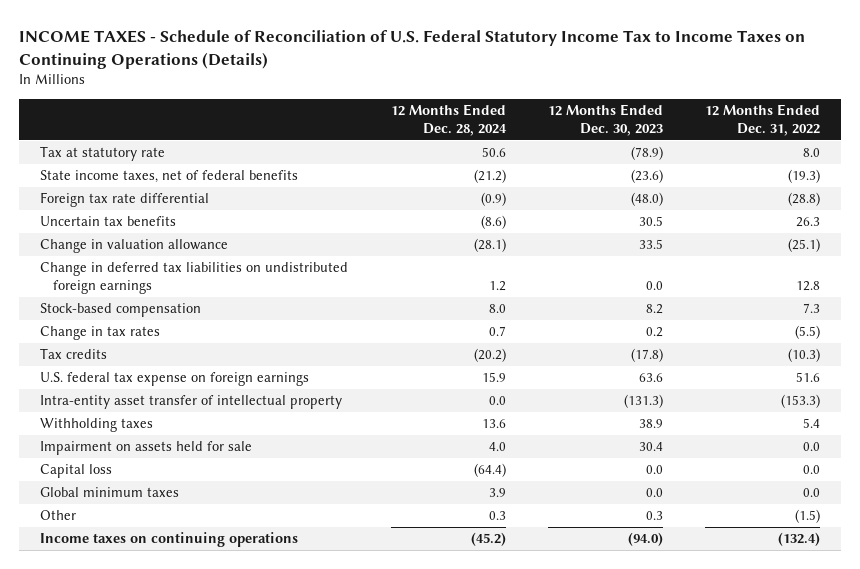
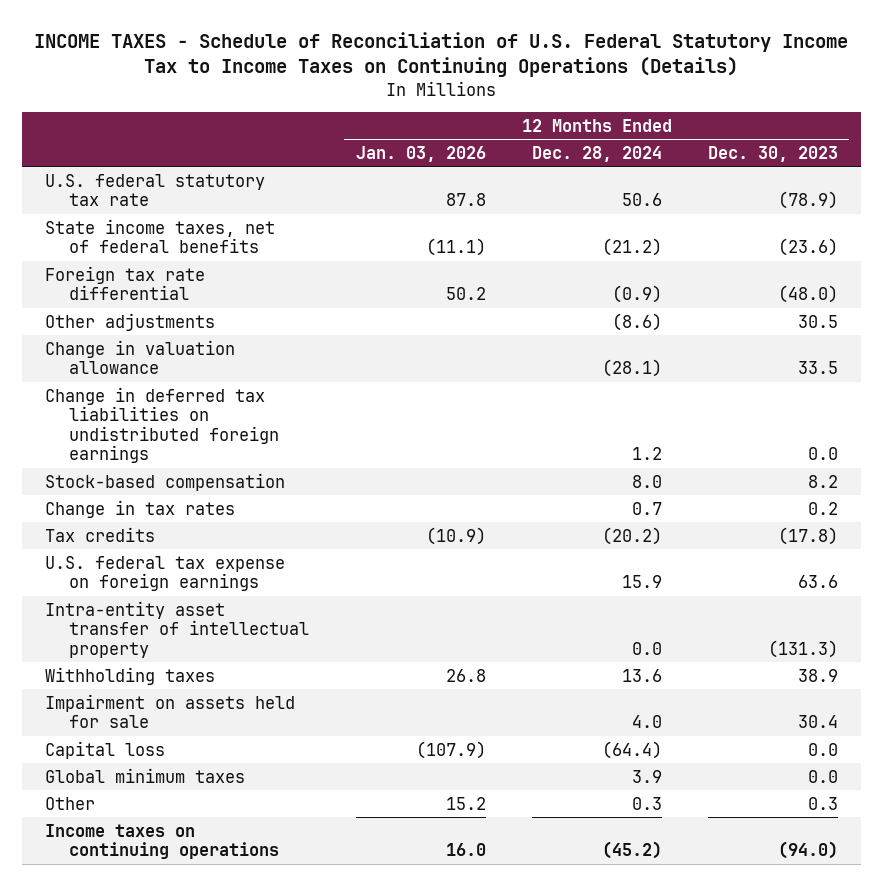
- | 12 Months Ended Dec. 28, 2024 | 12 Months Ended Dec. 30, 2023 | 12 Months Ended Dec. 31, 2022
+ | 12 Months Ended Jan. 03, 2026 | 12 Months Ended Dec. 28, 2024 | 12 Months Ended Dec. 30, 2023
- Tax at statutory rate | 50.6 | (78.9) | 8.0
+ U.S. federal statutory tax rate | 87.8 | 50.6 | (78.9)
- Uncertain tax benefits | (8.6) | 30.5 | 26.3
+ Other adjustments | | (8.6) | 30.5

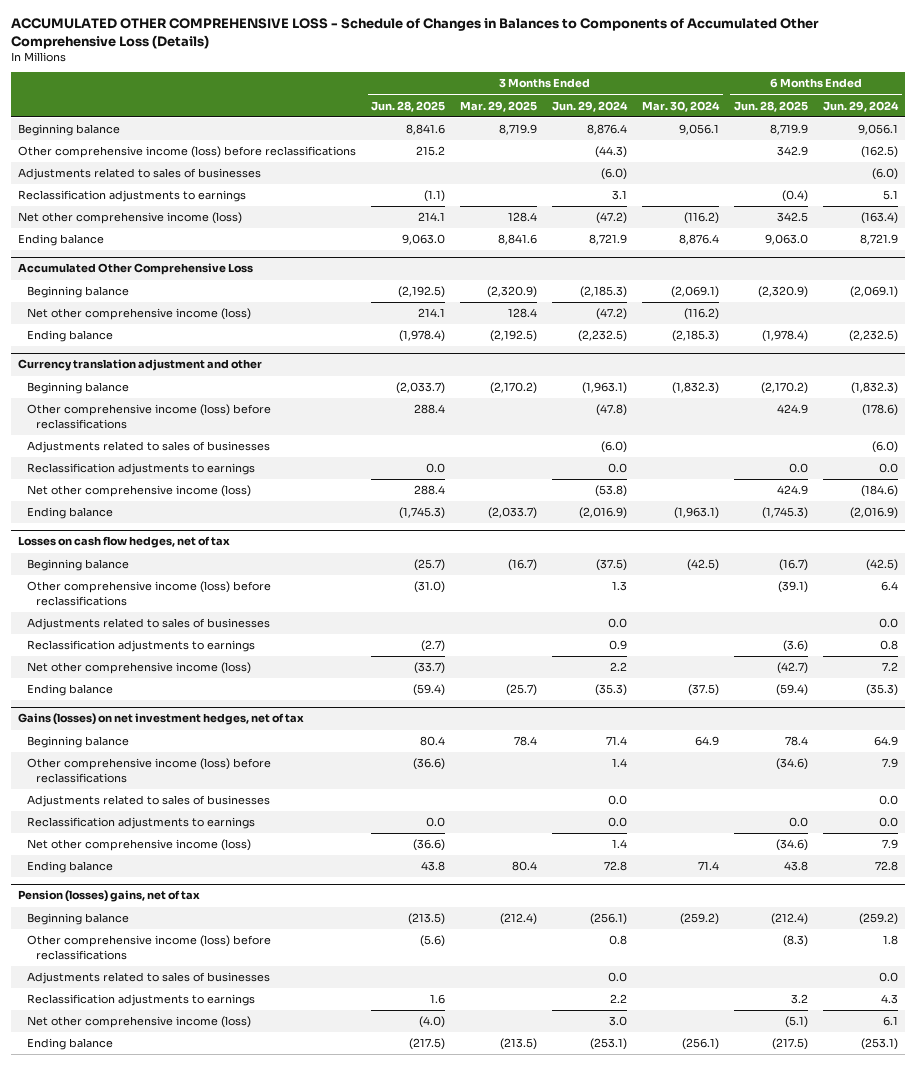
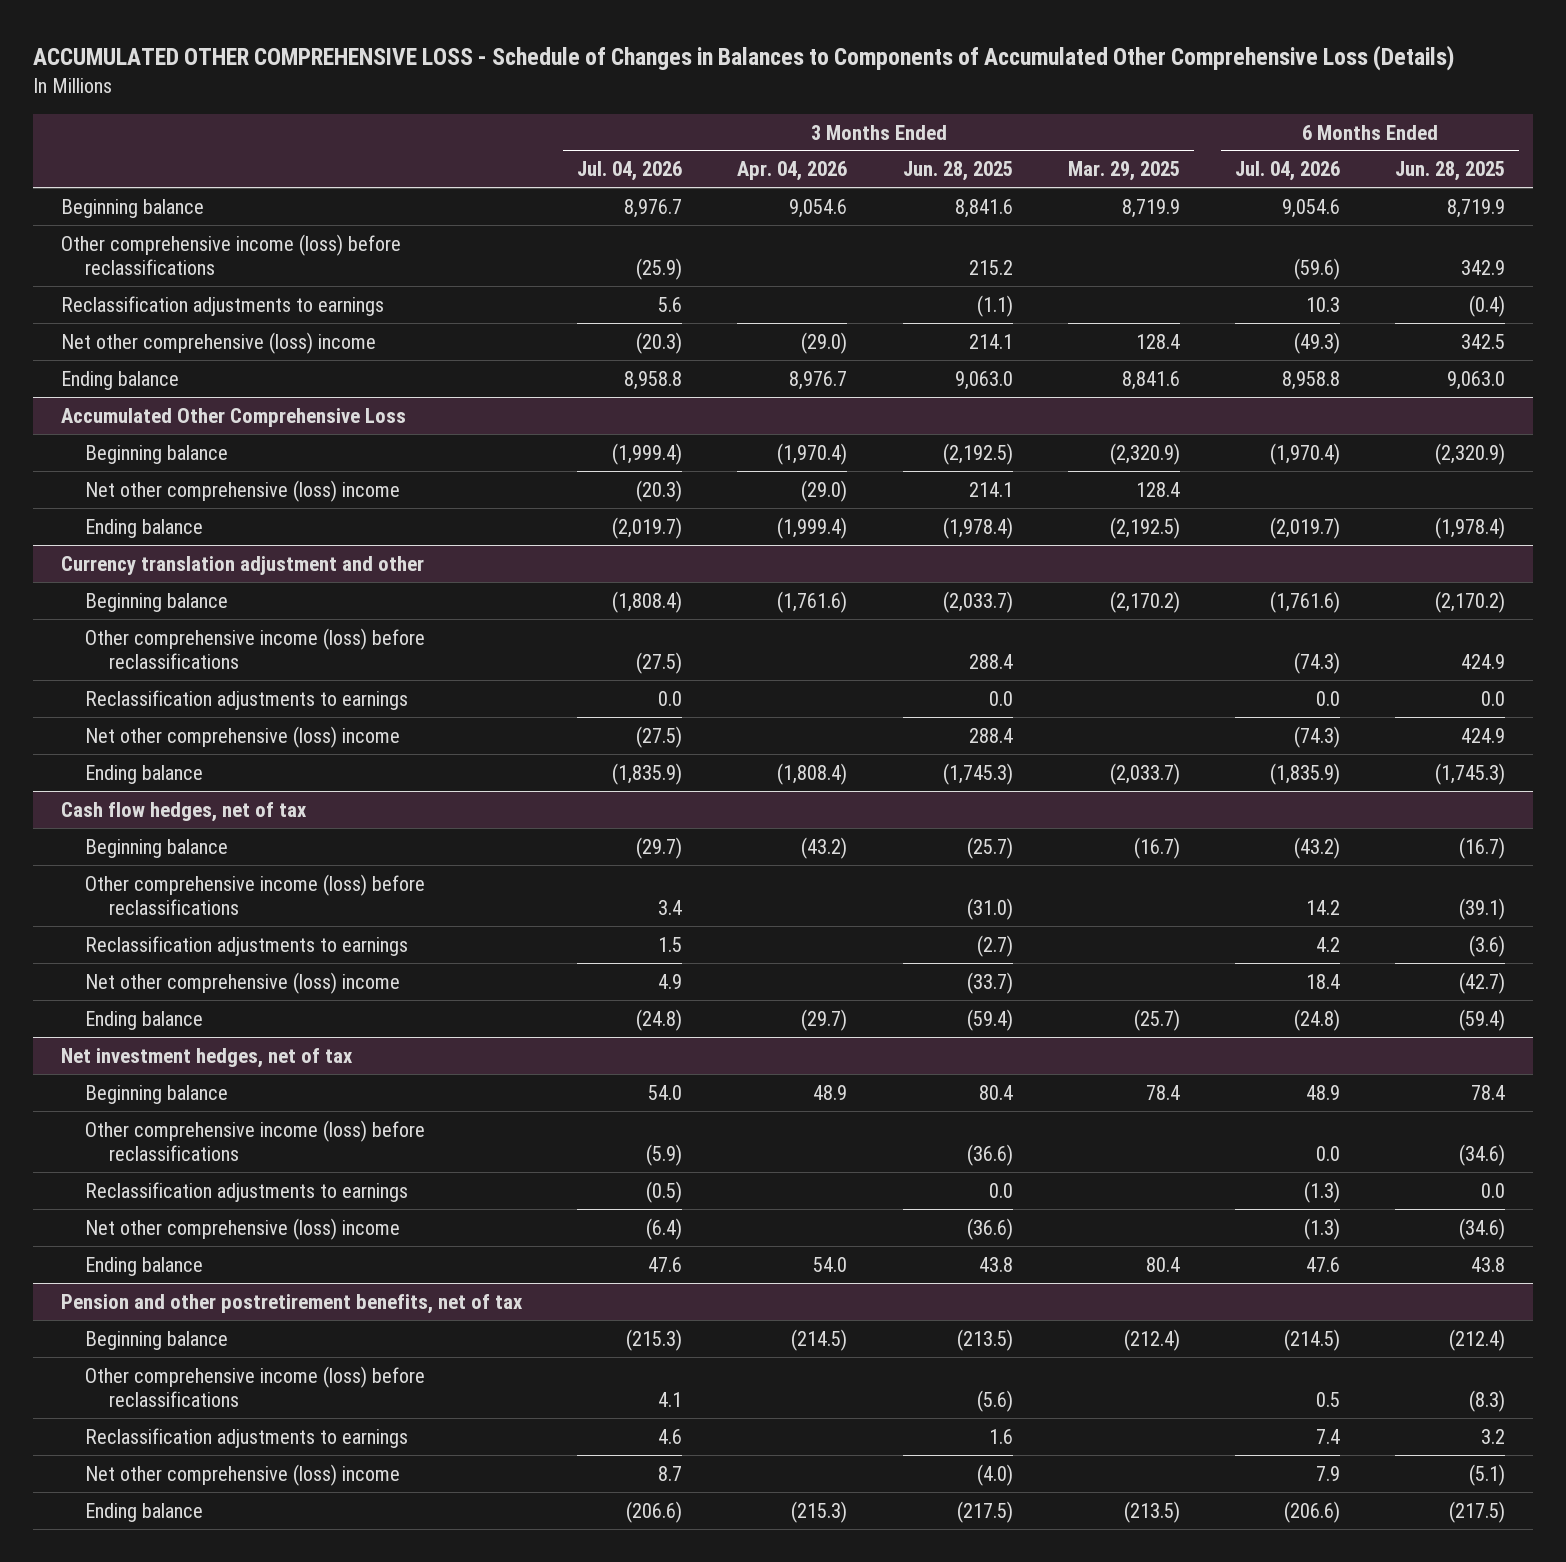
- | 3 Months Ended Jun. 28, 2025 | 3 Months Ended Mar. 29, 2025 | 3 Months Ended Jun. 29, 2024 | 3 Months Ended Mar. 30, 2024 | 6 Months Ended Jun. 28, 2025 | 6 Months Ended Jun. 29, 2024
+ | 3 Months Ended Jul. 04, 2026 | 3 Months Ended Apr. 04, 2026 | 3 Months Ended Jun. 28, 2025 | 3 Months Ended Mar. 29, 2025 | 6 Months Ended Jul. 04, 2026 | 6 Months Ended Jun. 28, 2025
- Adjustments related to sales of businesses | | | (6.0) | | | (6.0)
- Net other comprehensive income (loss) | 214.1 | 128.4 | (47.2) | (116.2) | 342.5 | (163.4)
+ Net other comprehensive (loss) income | (20.3) | (29.0) | 214.1 | 128.4 | (49.3) | 342.5
@ Accumulated Other Comprehensive Loss
- Net other comprehensive income (loss) | 214.1 | 128.4 | (47.2) | (116.2) | |
+ Net other comprehensive (loss) income | (20.3) | (29.0) | 214.1 | 128.4 | |
@ Currency translation adjustment and other
- Adjustments related to sales of businesses | | | (6.0) | | | (6.0)
- Net other comprehensive income (loss) | 288.4 | | (53.8) | | 424.9 | (184.6)
+ Net other comprehensive (loss) income | (27.5) | | 288.4 | | (74.3) | 424.9
- Losses on cash flow hedges, net of tax
+ Cash flow hedges, net of tax
- Adjustments related to sales of businesses | | | 0.0 | | | 0.0
- Net other comprehensive income (loss) | (33.7) | | 2.2 | | (42.7) | 7.2
+ Net other comprehensive (loss) income | 4.9 | | (33.7) | | 18.4 | (42.7)
- Gains (losses) on net investment hedges, net of tax
+ Net investment hedges, net of tax
- Adjustments related to sales of businesses | | | 0.0 | | | 0.0
- Net other comprehensive income (loss) | (36.6) | | 1.4 | | (34.6) | 7.9
+ Net other comprehensive (loss) income | (6.4) | | (36.6) | | (1.3) | (34.6)
- Pension (losses) gains, net of tax
+ Pension and other postretirement benefits, net of tax
- Adjustments related to sales of businesses | | | 0.0 | | | 0.0
- Net other comprehensive income (loss) | (4.0) | | 3.0 | | (5.1) | 6.1
+ Net other comprehensive (loss) income | 8.7 | | (4.0) | | 7.9 | (5.1)

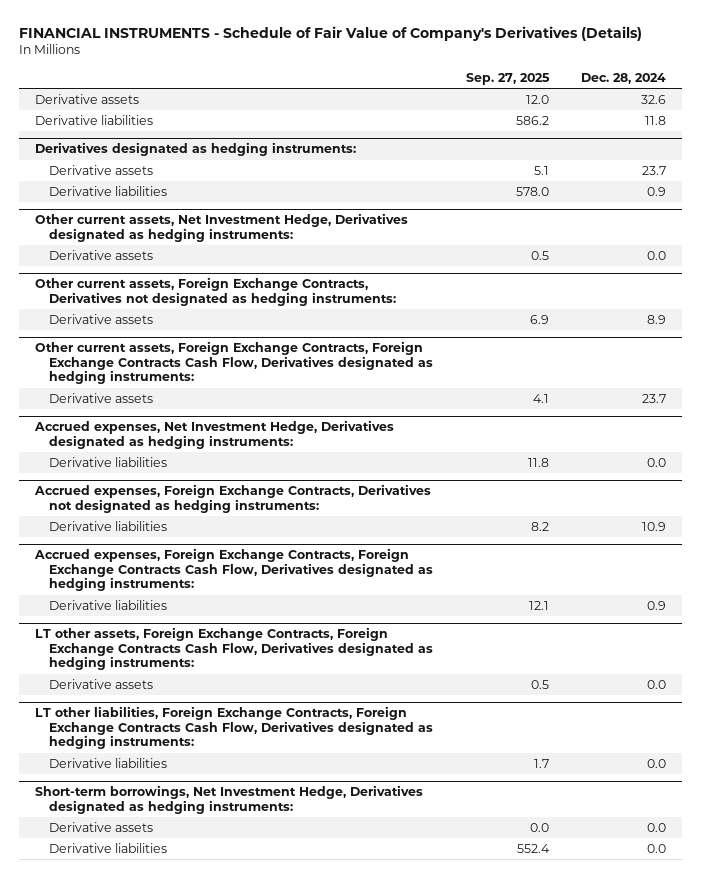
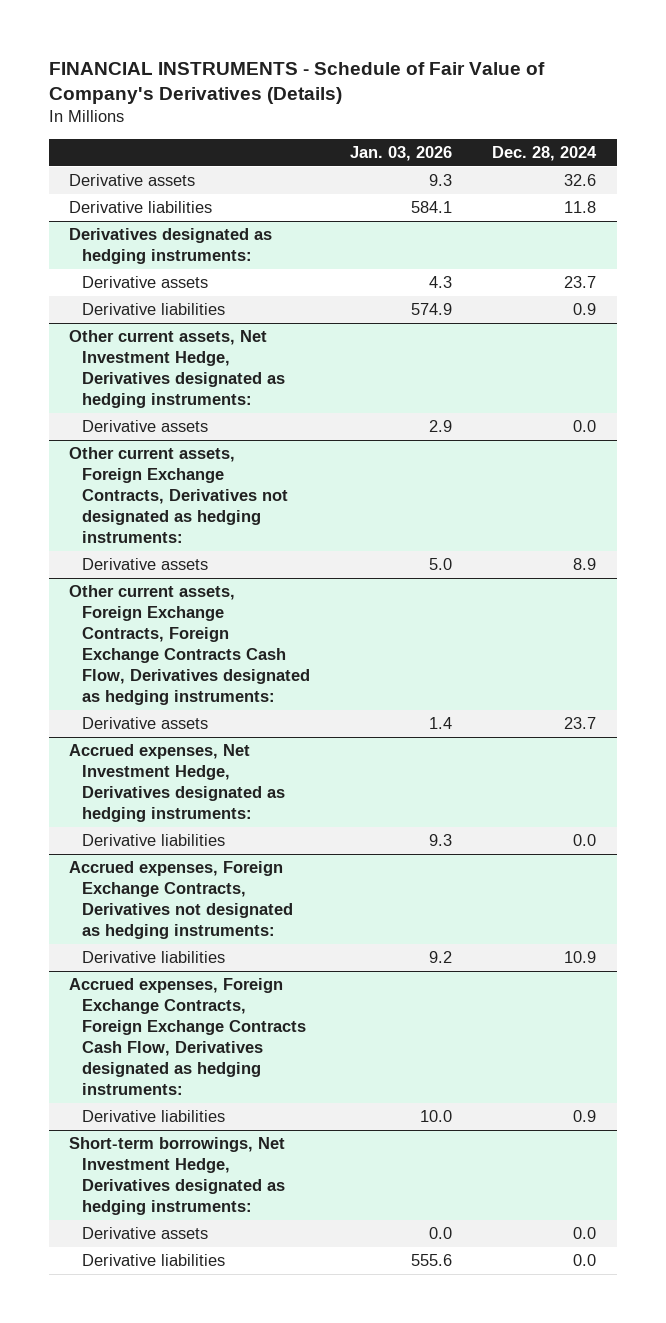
- | Sep. 27, 2025 | Dec. 28, 2024
+ | Jan. 03, 2026 | Dec. 28, 2024
- LT other assets, Foreign Exchange Contracts, Foreign Exchange Contracts Cash Flow, Derivatives designated as hedging instruments:
- Derivative assets | 0.5 | 0.0
- LT other liabilities, Foreign Exchange Contracts, Foreign Exchange Contracts Cash Flow, Derivatives designated as hedging instruments:
- Derivative liabilities | 1.7 | 0.0

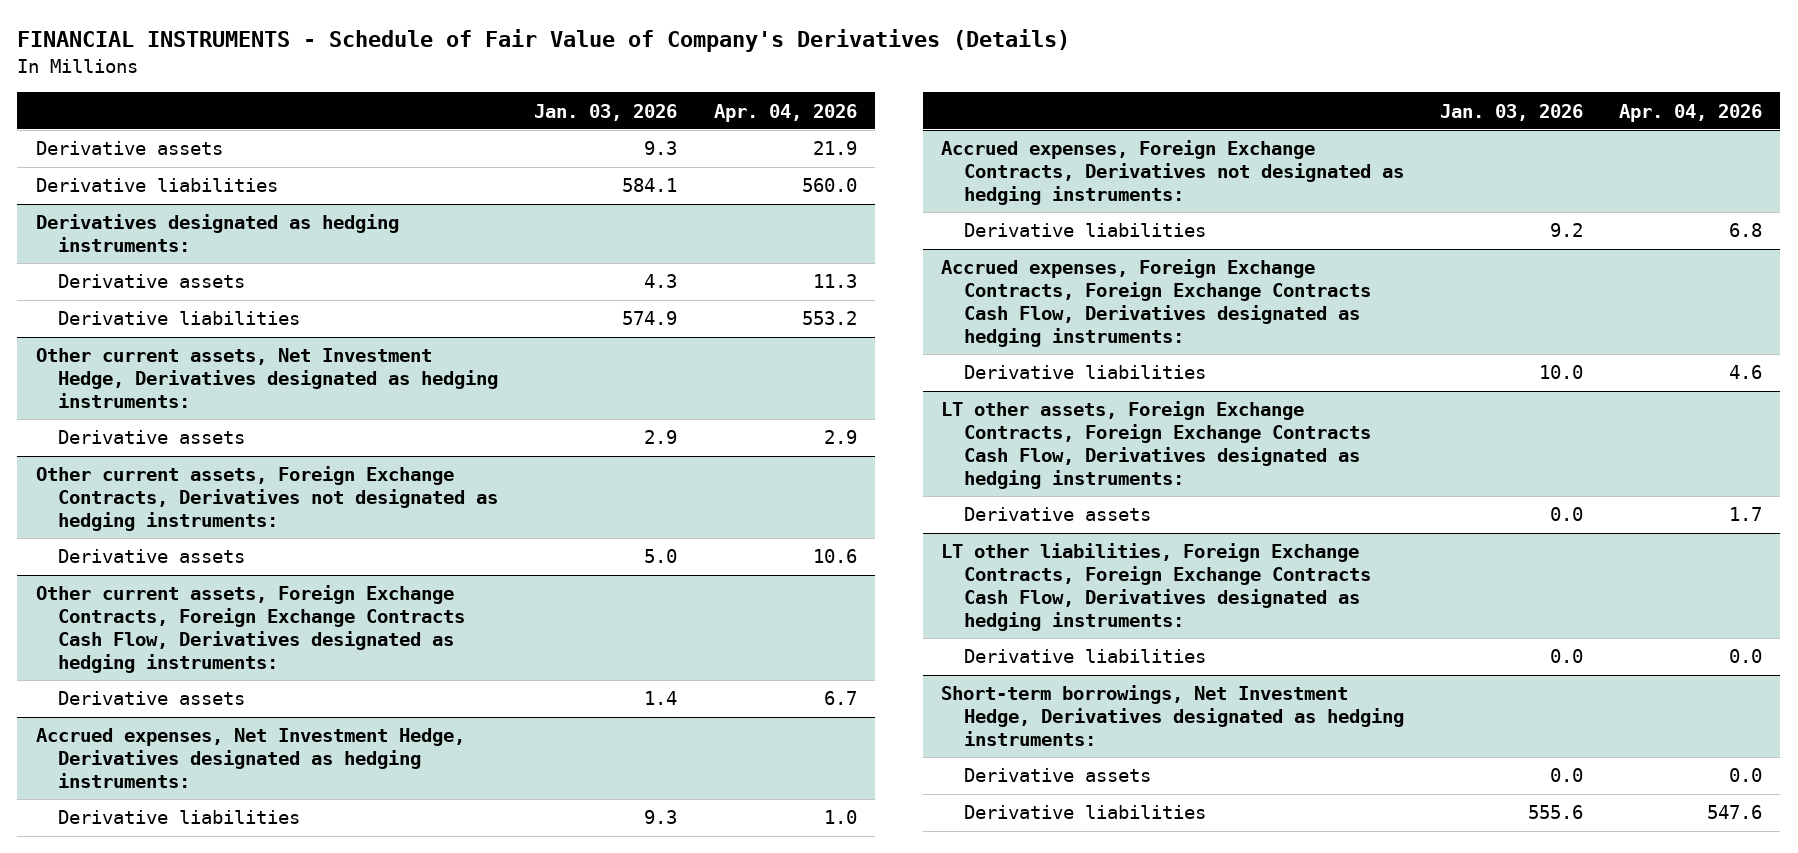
- | Jan. 03, 2026 | Dec. 28, 2024
+ | Jan. 03, 2026 | Apr. 04, 2026
+ LT other assets, Foreign Exchange Contracts, Foreign Exchange Contracts Cash Flow, Derivatives designated as hedging instruments:
+ Derivative assets | 0.0 | 1.7
+ LT other liabilities, Foreign Exchange Contracts, Foreign Exchange Contracts Cash Flow, Derivatives designated as hedging instruments:
+ Derivative liabilities | 0.0 | 0.0

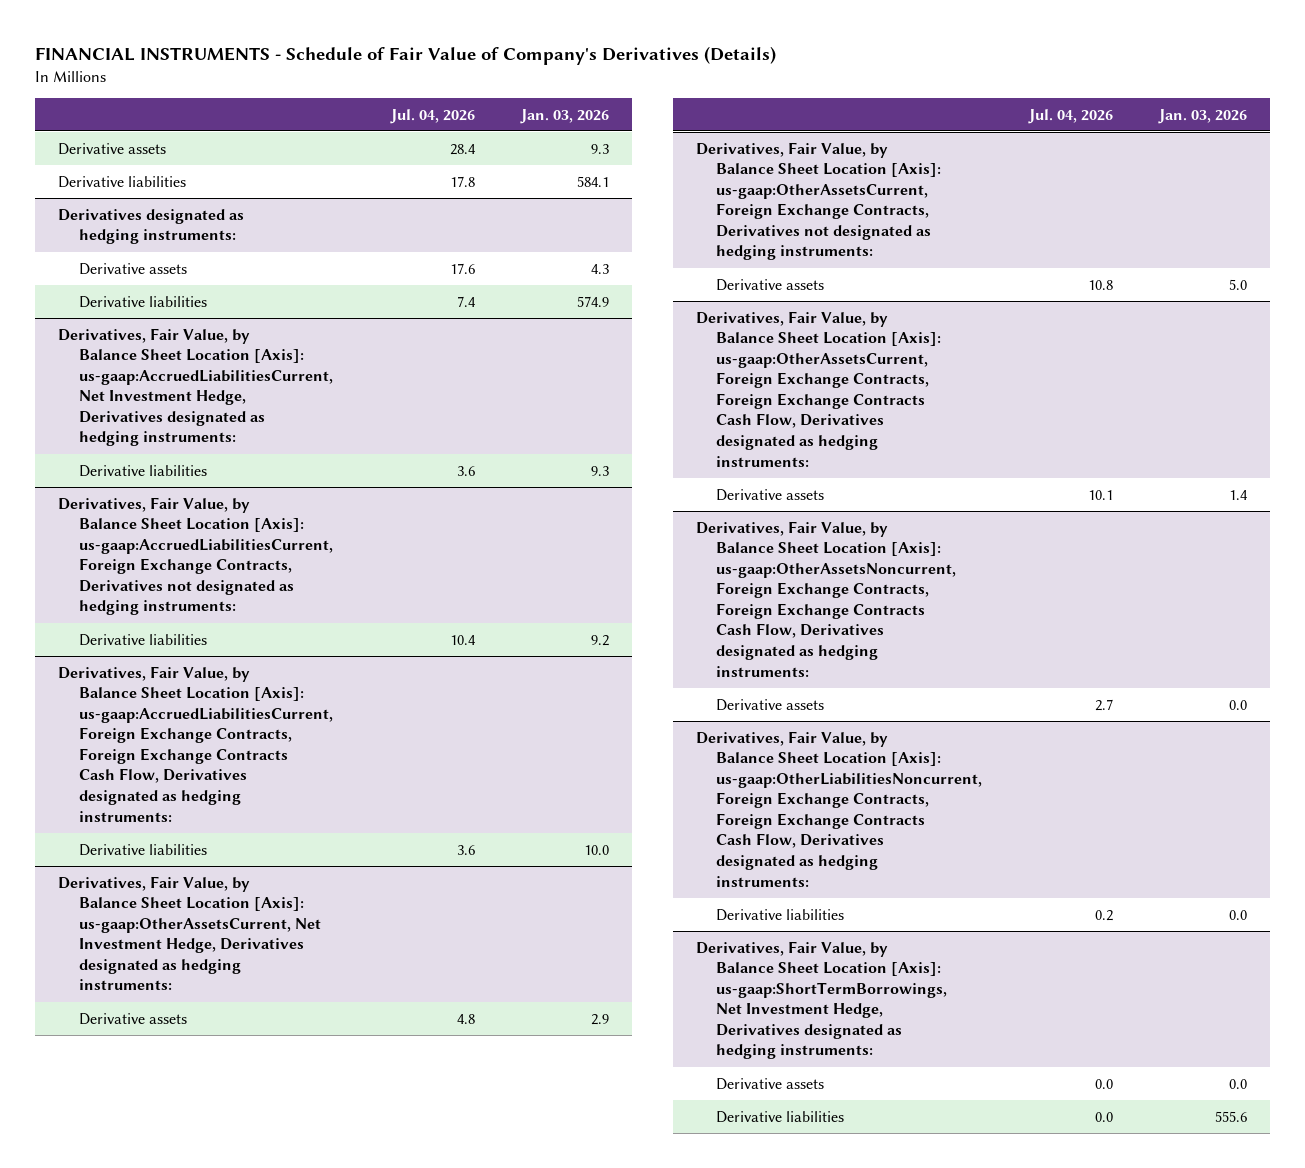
- | Jan. 03, 2026 | Apr. 04, 2026
+ | Jul. 04, 2026 | Jan. 03, 2026
- Other current assets, Net Investment Hedge, Derivatives designated as hedging instruments:
- Derivative assets | 2.9 | 2.9
- Other current assets, Foreign Exchange Contracts, Derivatives not designated as hedging instruments:
- Derivative assets | 5.0 | 10.6
- Other current assets, Foreign Exchange Contracts, Foreign Exchange Contracts Cash Flow, Derivatives designated as hedging instruments:
- Derivative assets | 1.4 | 6.7
- Accrued expenses, Net Investment Hedge, Derivatives designated as hedging instruments:
+ Derivatives, Fair Value, by Balance Sheet Location [Axis]: us-gaap:AccruedLiabilitiesCurrent, Net Investment Hedge, Derivatives designated as hedging instruments:
- Accrued expenses, Foreign Exchange Contracts, Derivatives not designated as hedging instruments:
+ Derivatives, Fair Value, by Balance Sheet Location [Axis]: us-gaap:AccruedLiabilitiesCurrent, Foreign Exchange Contracts, Derivatives not designated as hedging instruments:
- Accrued expenses, Foreign Exchange Contracts, Foreign Exchange Contracts Cash Flow, Derivatives designated as hedging instruments:
+ Derivatives, Fair Value, by Balance Sheet Location [Axis]: us-gaap:AccruedLiabilitiesCurrent, Foreign Exchange Contracts, Foreign Exchange Contracts Cash Flow, Derivatives designated as hedging instruments:
- LT other assets, Foreign Exchange Contracts, Foreign Exchange Contracts Cash Flow, Derivatives designated as hedging instruments:
+ Derivatives, Fair Value, by Balance Sheet Location [Axis]: us-gaap:OtherAssetsCurrent, Net Investment Hedge, Derivatives designated as hedging instruments:
+ Derivative assets | 4.8 | 2.9
+ Derivatives, Fair Value, by Balance Sheet Location [Axis]: us-gaap:OtherAssetsCurrent, Foreign Exchange Contracts, Derivatives not designated as hedging instruments:
+ Derivative assets | 10.8 | 5.0
+ Derivatives, Fair Value, by Balance Sheet Location [Axis]: us-gaap:OtherAssetsCurrent, Foreign Exchange Contracts, Foreign Exchange Contracts Cash Flow, Derivatives designated as hedging instruments:
+ Derivative assets | 10.1 | 1.4
+ Derivatives, Fair Value, by Balance Sheet Location [Axis]: us-gaap:OtherAssetsNoncurrent, Foreign Exchange Contracts, Foreign Exchange Contracts Cash Flow, Derivatives designated as hedging instruments:
- LT other liabilities, Foreign Exchange Contracts, Foreign Exchange Contracts Cash Flow, Derivatives designated as hedging instruments:
+ Derivatives, Fair Value, by Balance Sheet Location [Axis]: us-gaap:OtherLiabilitiesNoncurrent, Foreign Exchange Contracts, Foreign Exchange Contracts Cash Flow, Derivatives designated as hedging instruments:
- Short-term borrowings, Net Investment Hedge, Derivatives designated as hedging instruments:
+ Derivatives, Fair Value, by Balance Sheet Location [Axis]: us-gaap:ShortTermBorrowings, Net Investment Hedge, Derivatives designated as hedging instruments:

